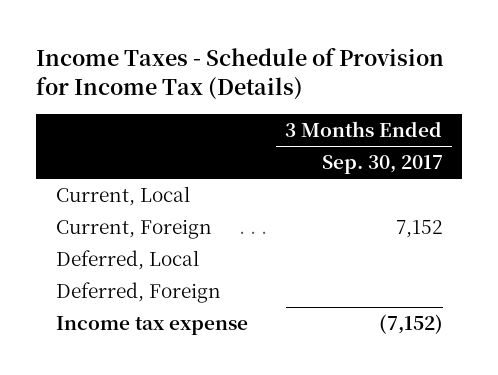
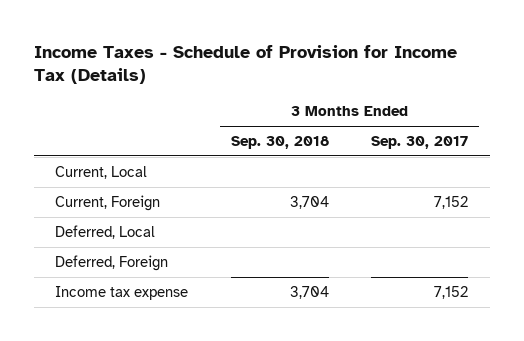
- | 3 Months Ended Sep. 30, 2017
+ | 3 Months Ended Sep. 30, 2018 | 3 Months Ended Sep. 30, 2017
- Income tax expense | (7,152)
+ Income tax expense | 3,704 | 7,152

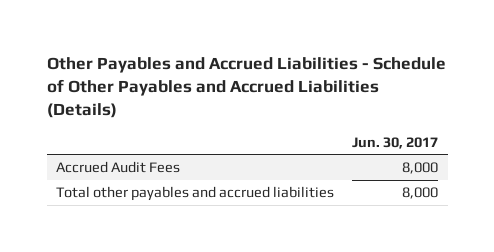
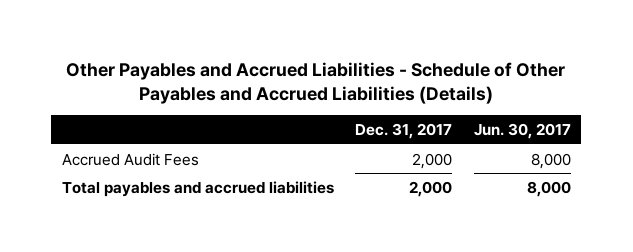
- | Jun. 30, 2017
+ | Dec. 31, 2017 | Jun. 30, 2017
- Total other payables and accrued liabilities | 8,000
+ Total payables and accrued liabilities | 2,000 | 8,000

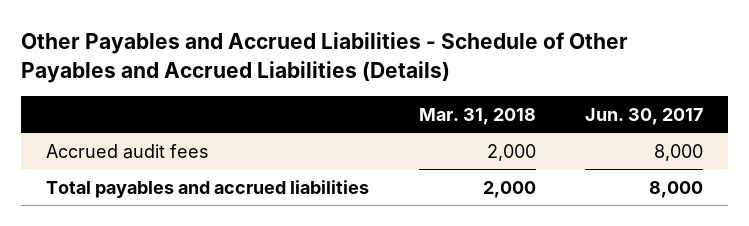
- | Dec. 31, 2017 | Jun. 30, 2017
+ | Mar. 31, 2018 | Jun. 30, 2017
- Accrued Audit Fees | 2,000 | 8,000
+ Accrued audit fees | 2,000 | 8,000

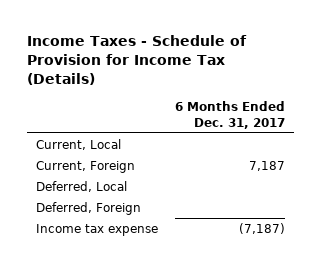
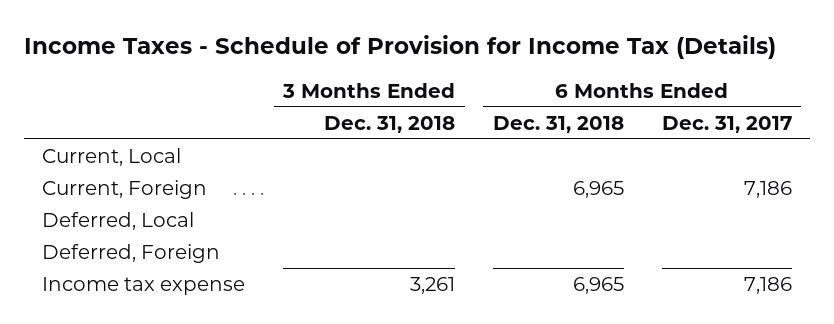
- | 6 Months Ended Dec. 31, 2017
+ | 3 Months Ended Dec. 31, 2018 | 6 Months Ended Dec. 31, 2018 | 6 Months Ended Dec. 31, 2017
- Current, Foreign | 7,187
+ Current, Foreign | | 6,965 | 7,186
- Income tax expense | (7,187)
+ Income tax expense | 3,261 | 6,965 | 7,186

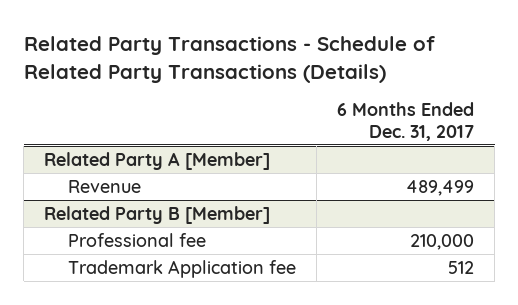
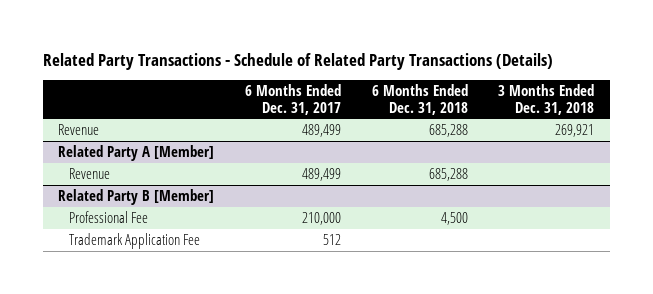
- | 6 Months Ended Dec. 31, 2017
+ | 6 Months Ended Dec. 31, 2017 | 6 Months Ended Dec. 31, 2018 | 3 Months Ended Dec. 31, 2018
+ Revenue | 489,499 | 685,288 | 269,921
@ Related Party B [Member]
- Professional fee | 210,000
- Trademark Application fee | 512
+ Professional Fee | 210,000 | 4,500 |
+ Trademark Application Fee | 512 | |

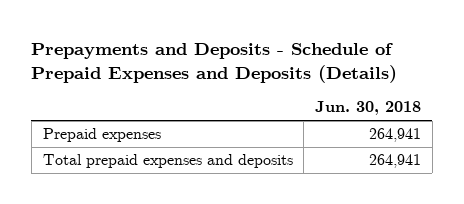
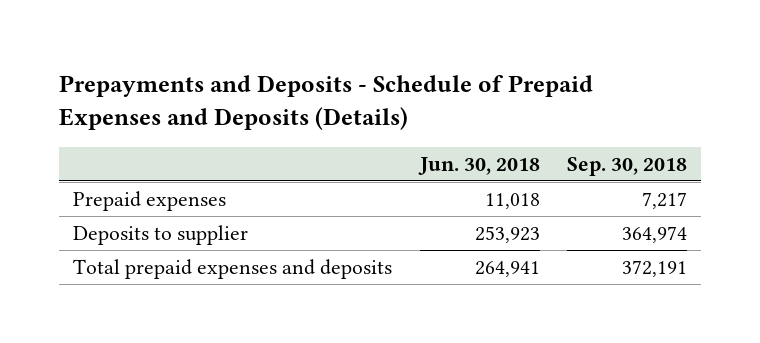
- | Jun. 30, 2018
+ | Jun. 30, 2018 | Sep. 30, 2018
- Prepaid expenses | 264,941
+ Prepaid expenses | 11,018 | 7,217
+ Deposits to supplier | 253,923 | 364,974

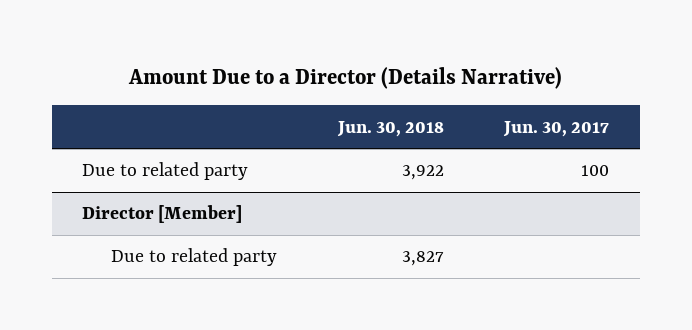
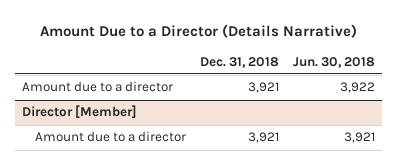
- | Jun. 30, 2018 | Jun. 30, 2017
+ | Dec. 31, 2018 | Jun. 30, 2018
- Due to related party | 3,922 | 100
+ Amount due to a director | 3,921 | 3,922
@ Director [Member]
- Due to related party | 3,827 |
+ Amount due to a director | 3,921 | 3,921

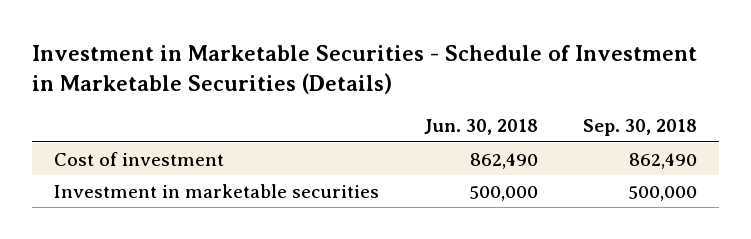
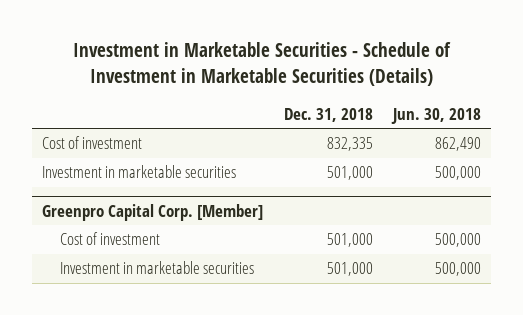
- | Jun. 30, 2018 | Sep. 30, 2018
+ | Dec. 31, 2018 | Jun. 30, 2018
+ Greenpro Capital Corp. [Member]
+ Cost of investment | 501,000 | 500,000
+ Investment in marketable securities | 501,000 | 500,000

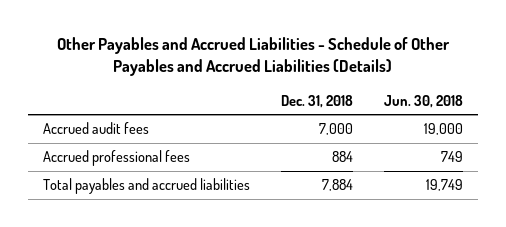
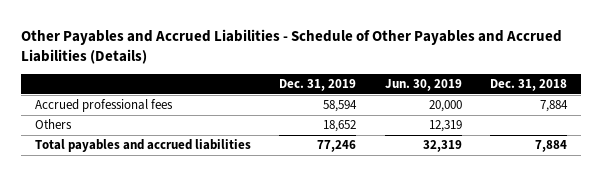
- | Dec. 31, 2018 | Jun. 30, 2018
+ | Dec. 31, 2019 | Jun. 30, 2019 | Dec. 31, 2018
- Accrued audit fees | 7,000 | 19,000
- Accrued professional fees | 884 | 749
+ Accrued professional fees | 58,594 | 20,000 | 7,884
+ Others | 18,652 | 12,319 |

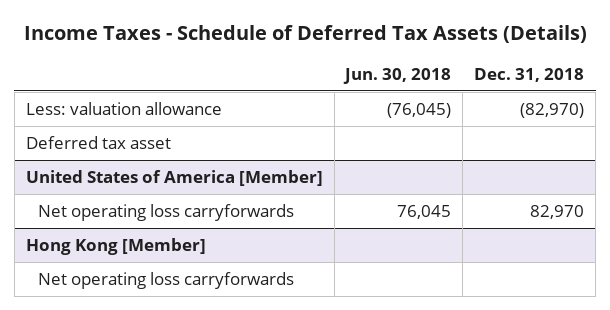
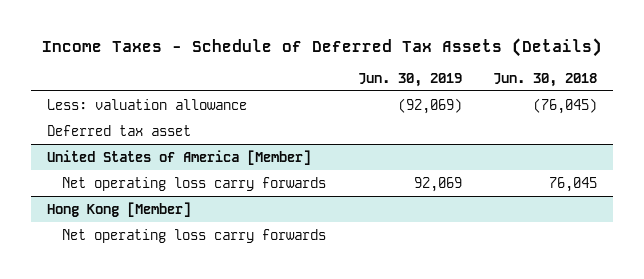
- | Jun. 30, 2018 | Dec. 31, 2018
+ | Jun. 30, 2019 | Jun. 30, 2018
@ United States of America [Member]
- Net operating loss carryforwards | 76,045 | 82,970
+ Net operating loss carry forwards | 92,069 | 76,045
@ Hong Kong [Member]
- Net operating loss carryforwards
+ Net operating loss carry forwards

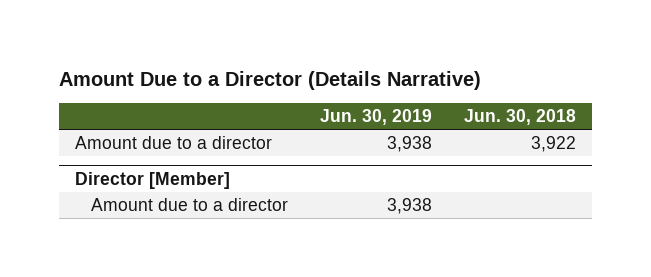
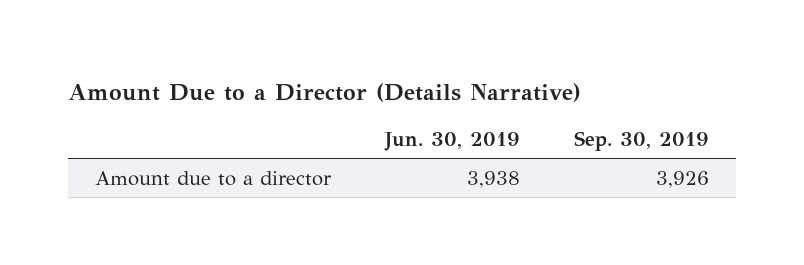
- | Jun. 30, 2019 | Jun. 30, 2018
+ | Jun. 30, 2019 | Sep. 30, 2019
- Director [Member]
- Amount due to a director | 3,938 |

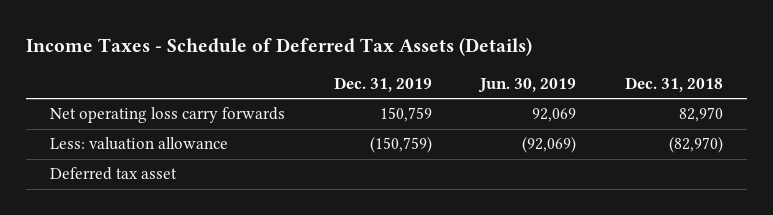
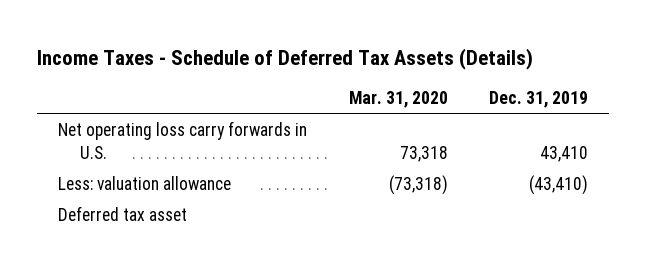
- | Dec. 31, 2019 | Jun. 30, 2019 | Dec. 31, 2018
+ | Mar. 31, 2020 | Dec. 31, 2019
- Net operating loss carry forwards | 150,759 | 92,069 | 82,970
- Less: valuation allowance | (150,759) | (92,069) | (82,970)
+ Net operating loss carry forwards in U.S. | 73,318 | 43,410
+ Less: valuation allowance | (73,318) | (43,410)

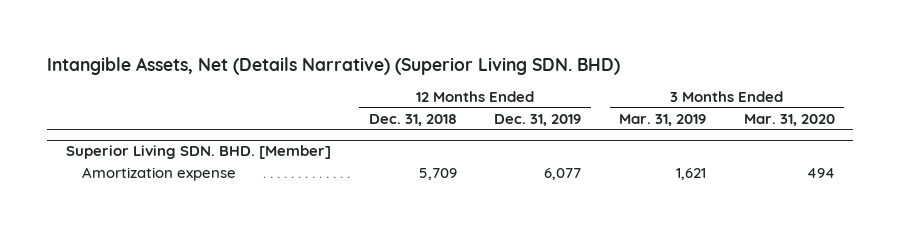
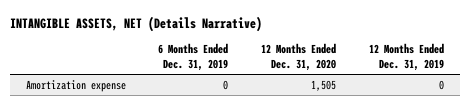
- Intangible Assets, Net (Details Narrative) (Superior Living SDN. BHD)
+ INTANGIBLE ASSETS, NET (Details Narrative)
- | 12 Months Ended Dec. 31, 2018 | 12 Months Ended Dec. 31, 2019 | 3 Months Ended Mar. 31, 2019 | 3 Months Ended Mar. 31, 2020
+ | 6 Months Ended Dec. 31, 2019 | 12 Months Ended Dec. 31, 2020 | 12 Months Ended Dec. 31, 2019
- Superior Living SDN. BHD. [Member]
- Amortization expense | 5,709 | 6,077 | 1,621 | 494
+ Amortization expense | 0 | 1,505 | 0

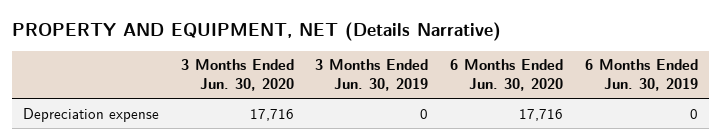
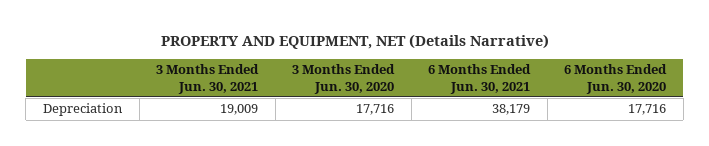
- | 3 Months Ended Jun. 30, 2020 | 3 Months Ended Jun. 30, 2019 | 6 Months Ended Jun. 30, 2020 | 6 Months Ended Jun. 30, 2019
+ | 3 Months Ended Jun. 30, 2021 | 3 Months Ended Jun. 30, 2020 | 6 Months Ended Jun. 30, 2021 | 6 Months Ended Jun. 30, 2020
- Depreciation expense | 17,716 | 0 | 17,716 | 0
+ Depreciation | 19,009 | 17,716 | 38,179 | 17,716

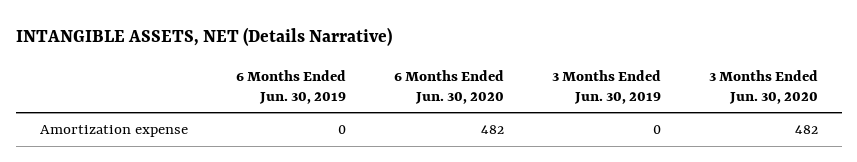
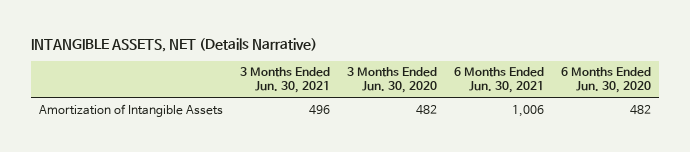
- | 6 Months Ended Jun. 30, 2019 | 6 Months Ended Jun. 30, 2020 | 3 Months Ended Jun. 30, 2019 | 3 Months Ended Jun. 30, 2020
+ | 3 Months Ended Jun. 30, 2021 | 3 Months Ended Jun. 30, 2020 | 6 Months Ended Jun. 30, 2021 | 6 Months Ended Jun. 30, 2020
- Amortization expense | 0 | 482 | 0 | 482
+ Amortization of Intangible Assets | 496 | 482 | 1,006 | 482

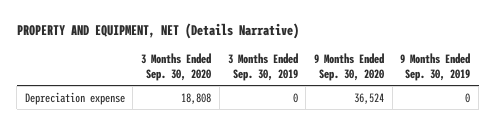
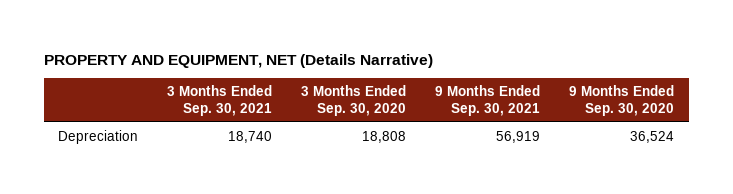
- | 3 Months Ended Sep. 30, 2020 | 3 Months Ended Sep. 30, 2019 | 9 Months Ended Sep. 30, 2020 | 9 Months Ended Sep. 30, 2019
+ | 3 Months Ended Sep. 30, 2021 | 3 Months Ended Sep. 30, 2020 | 9 Months Ended Sep. 30, 2021 | 9 Months Ended Sep. 30, 2020
- Depreciation expense | 18,808 | 0 | 36,524 | 0
+ Depreciation | 18,740 | 18,808 | 56,919 | 36,524

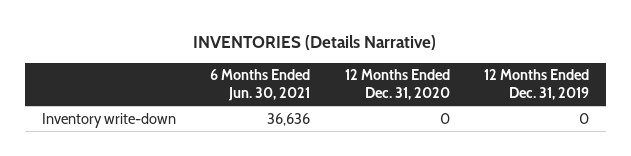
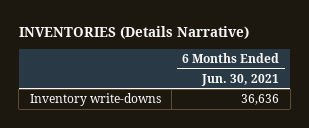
- | 6 Months Ended Jun. 30, 2021 | 12 Months Ended Dec. 31, 2020 | 12 Months Ended Dec. 31, 2019
+ | 6 Months Ended Jun. 30, 2021
- Inventory write-down | 36,636 | 0 | 0
+ Inventory write-downs | 36,636

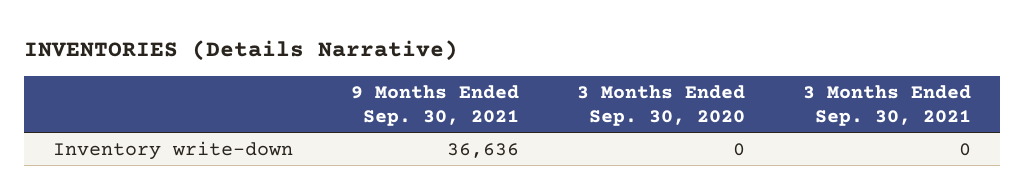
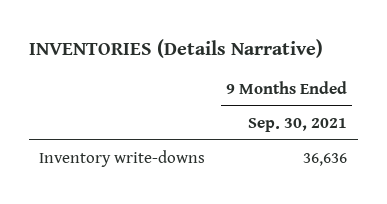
- | 9 Months Ended Sep. 30, 2021 | 3 Months Ended Sep. 30, 2020 | 3 Months Ended Sep. 30, 2021
+ | 9 Months Ended Sep. 30, 2021
- Inventory write-down | 36,636 | 0 | 0
+ Inventory write-downs | 36,636

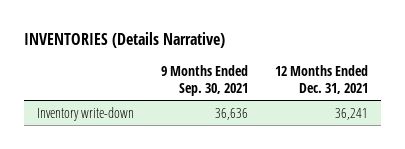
- | 9 Months Ended Sep. 30, 2021
+ | 9 Months Ended Sep. 30, 2021 | 12 Months Ended Dec. 31, 2021
- Inventory write-downs | 36,636
+ Inventory write-down | 36,636 | 36,241

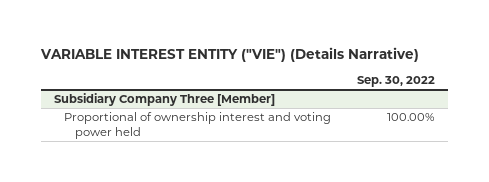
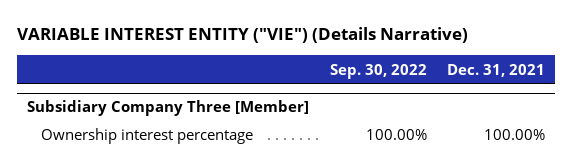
- | Sep. 30, 2022
+ | Sep. 30, 2022 | Dec. 31, 2021
@ Subsidiary Company Three [Member]
- Proportional of ownership interest and voting power held | 100.00%
+ Ownership interest percentage | 100.00% | 100.00%

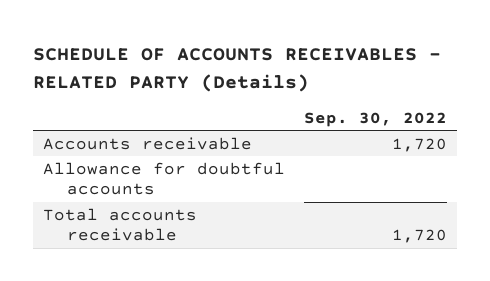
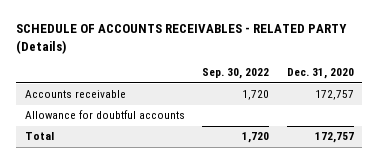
- | Sep. 30, 2022
+ | Sep. 30, 2022 | Dec. 31, 2020
- Total accounts receivable | 1,720
+ Total | 1,720 | 172,757

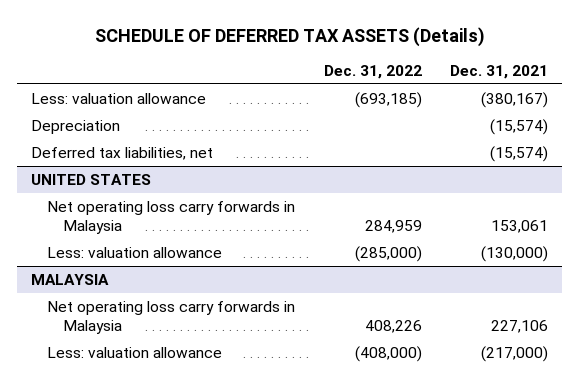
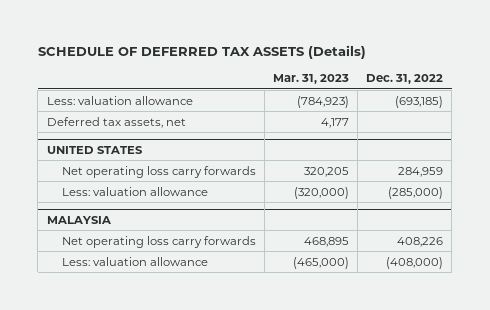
- | Dec. 31, 2022 | Dec. 31, 2021
+ | Mar. 31, 2023 | Dec. 31, 2022
- Depreciation | | (15,574)
- Deferred tax liabilities, net | | (15,574)
+ Deferred tax assets, net | 4,177 |
@ UNITED STATES
- Net operating loss carry forwards in Malaysia | 284,959 | 153,061
+ Net operating loss carry forwards | 320,205 | 284,959
@ MALAYSIA
- Net operating loss carry forwards in Malaysia | 408,226 | 227,106
+ Net operating loss carry forwards | 468,895 | 408,226

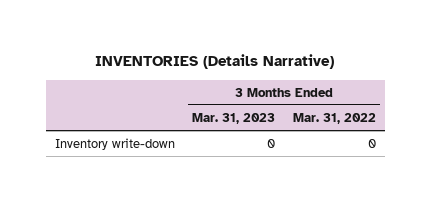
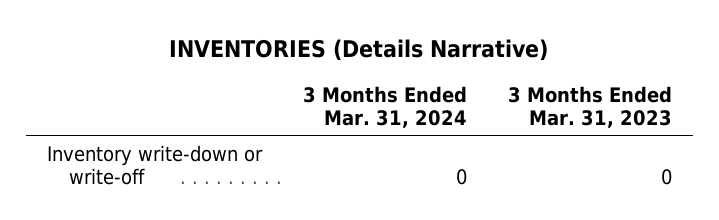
- | 3 Months Ended Mar. 31, 2023 | 3 Months Ended Mar. 31, 2022
+ | 3 Months Ended Mar. 31, 2024 | 3 Months Ended Mar. 31, 2023
- Inventory write-down | 0 | 0
+ Inventory write-down or write-off | 0 | 0

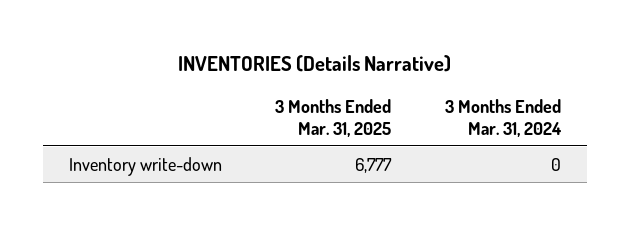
- | 3 Months Ended Mar. 31, 2024 | 3 Months Ended Mar. 31, 2023
+ | 3 Months Ended Mar. 31, 2025 | 3 Months Ended Mar. 31, 2024
- Inventory write-down or write-off | 0 | 0
+ Inventory write-down | 6,777 | 0

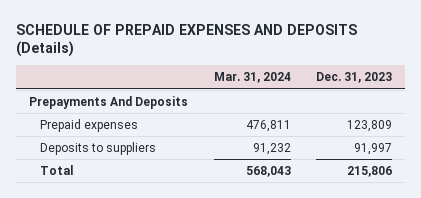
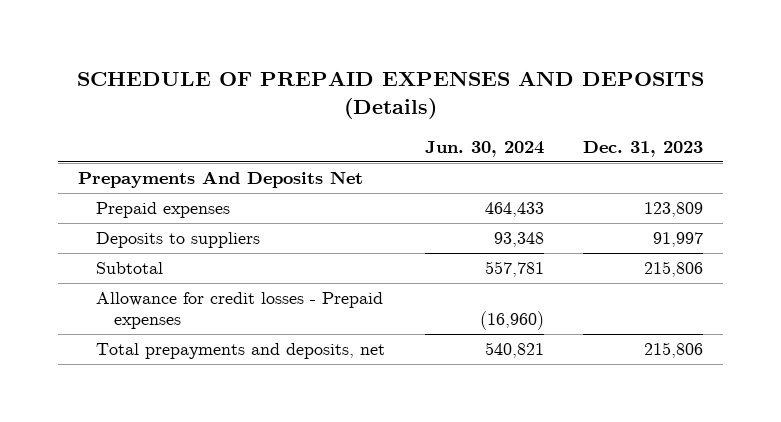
- | Mar. 31, 2024 | Dec. 31, 2023
+ | Jun. 30, 2024 | Dec. 31, 2023
- Prepayments And Deposits
+ Prepayments And Deposits Net
- Total | 568,043 | 215,806
+ Subtotal | 557,781 | 215,806
+ Allowance for credit losses - Prepaid expenses | (16,960) |
+ Total prepayments and deposits, net | 540,821 | 215,806

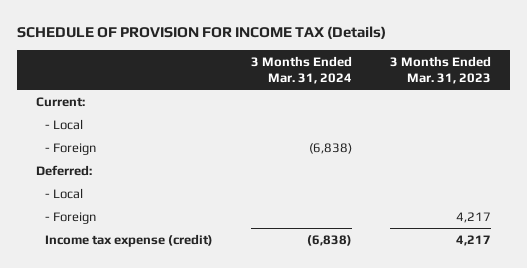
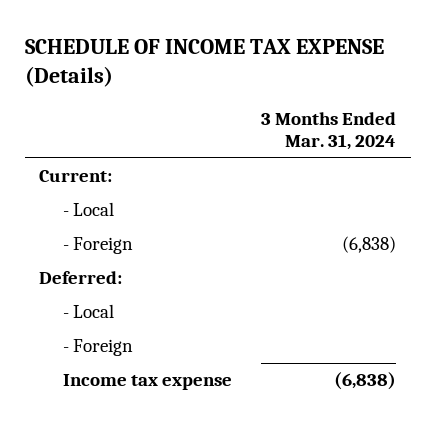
- SCHEDULE OF PROVISION FOR INCOME TAX (Details)
+ SCHEDULE OF INCOME TAX EXPENSE (Details)
- | 3 Months Ended Mar. 31, 2024 | 3 Months Ended Mar. 31, 2023
+ | 3 Months Ended Mar. 31, 2024
- Income tax expense (credit) | (6,838) | 4,217
+ Income tax expense | (6,838)

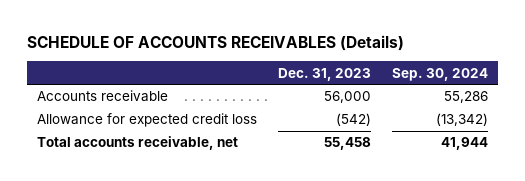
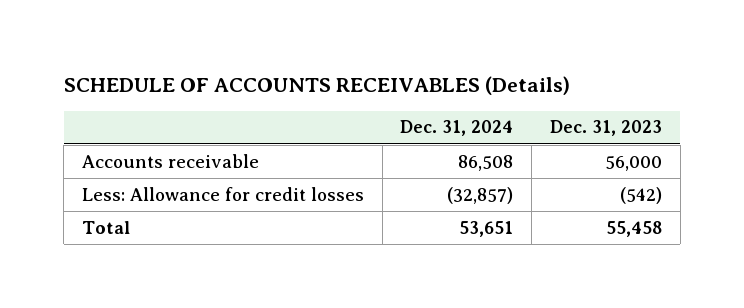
- | Dec. 31, 2023 | Sep. 30, 2024
+ | Dec. 31, 2024 | Dec. 31, 2023
- Allowance for expected credit loss | (542) | (13,342)
- Total accounts receivable, net | 55,458 | 41,944
+ Less: Allowance for credit losses | (32,857) | (542)
+ Total | 53,651 | 55,458

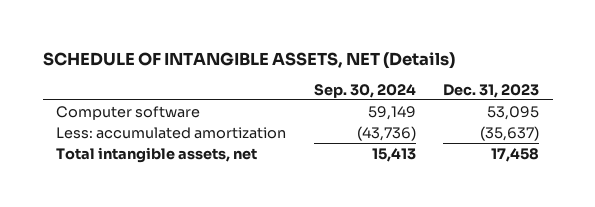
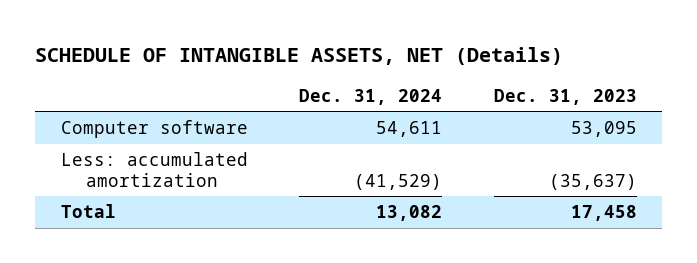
- | Sep. 30, 2024 | Dec. 31, 2023
+ | Dec. 31, 2024 | Dec. 31, 2023
- Total intangible assets, net | 15,413 | 17,458
+ Total | 13,082 | 17,458

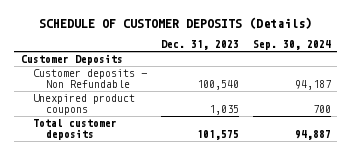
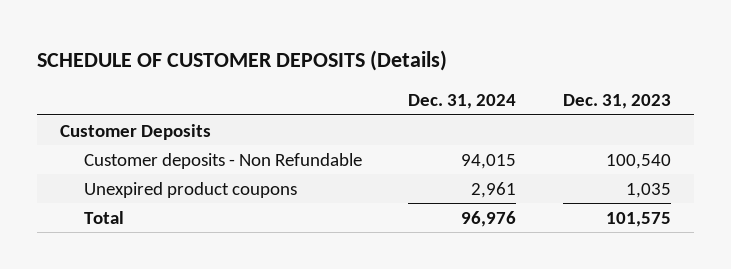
- | Dec. 31, 2023 | Sep. 30, 2024
+ | Dec. 31, 2024 | Dec. 31, 2023
- Total customer deposits | 101,575 | 94,887
+ Total | 96,976 | 101,575

